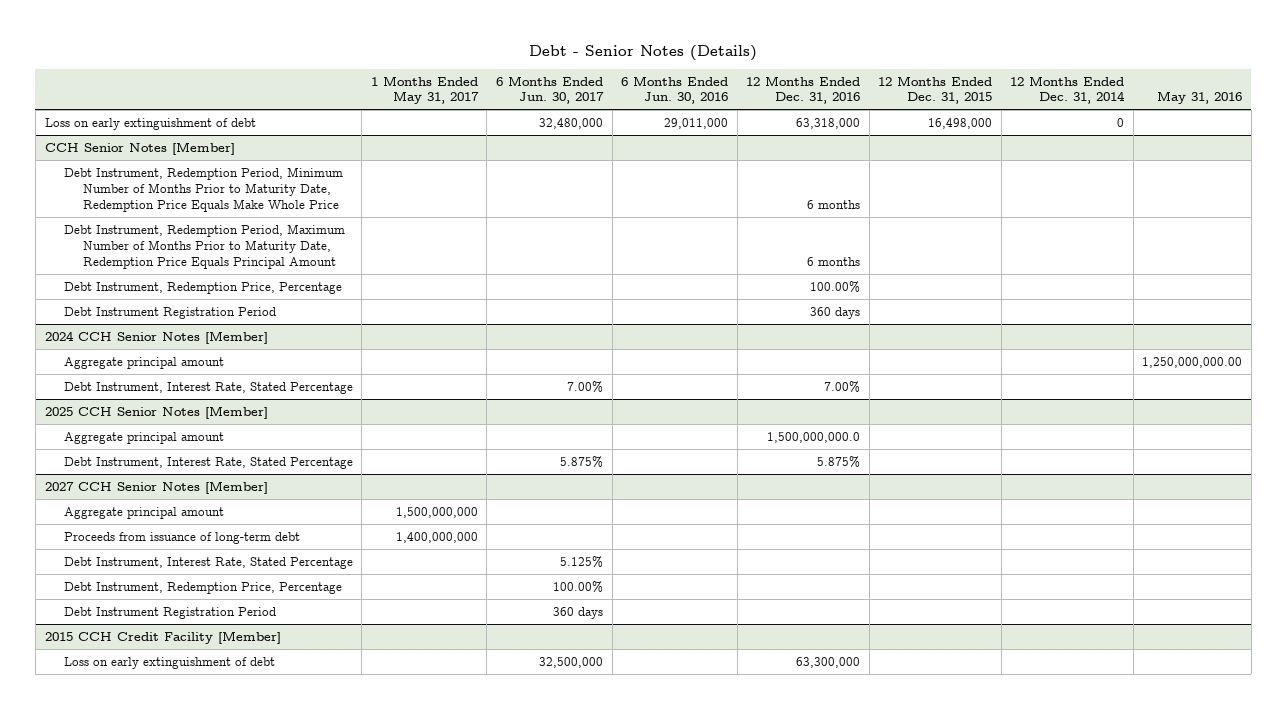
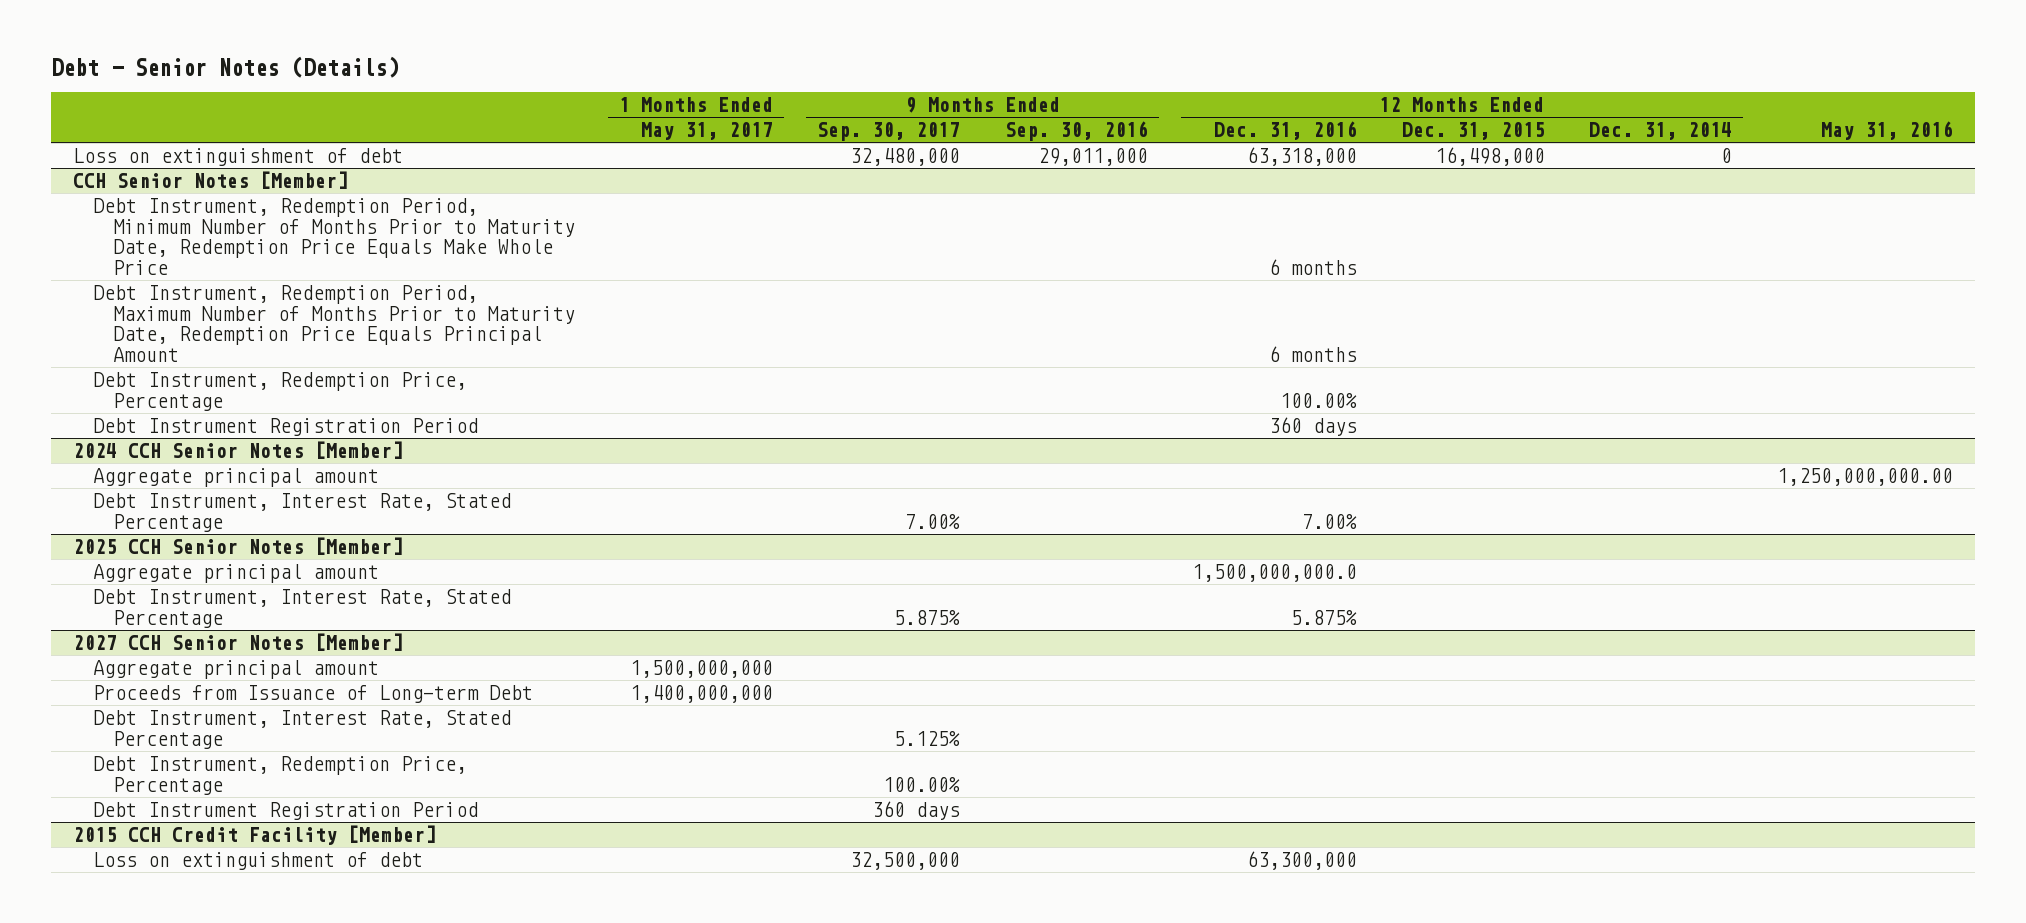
- | 1 Months Ended May 31, 2017 | 6 Months Ended Jun. 30, 2017 | 6 Months Ended Jun. 30, 2016 | 12 Months Ended Dec. 31, 2016 | 12 Months Ended Dec. 31, 2015 | 12 Months Ended Dec. 31, 2014 | May 31, 2016
+ | 1 Months Ended May 31, 2017 | 9 Months Ended Sep. 30, 2017 | 9 Months Ended Sep. 30, 2016 | 12 Months Ended Dec. 31, 2016 | 12 Months Ended Dec. 31, 2015 | 12 Months Ended Dec. 31, 2014 | May 31, 2016
- Loss on early extinguishment of debt | | 32,480,000 | 29,011,000 | 63,318,000 | 16,498,000 | 0 |
+ Loss on extinguishment of debt | | 32,480,000 | 29,011,000 | 63,318,000 | 16,498,000 | 0 |
@ 2027 CCH Senior Notes [Member]
- Proceeds from issuance of long-term debt | 1,400,000,000 | | | | | |
+ Proceeds from Issuance of Long-term Debt | 1,400,000,000 | | | | | |
@ 2015 CCH Credit Facility [Member]
- Loss on early extinguishment of debt | | 32,500,000 | | 63,300,000 | | |
+ Loss on extinguishment of debt | | 32,500,000 | | 63,300,000 | | |

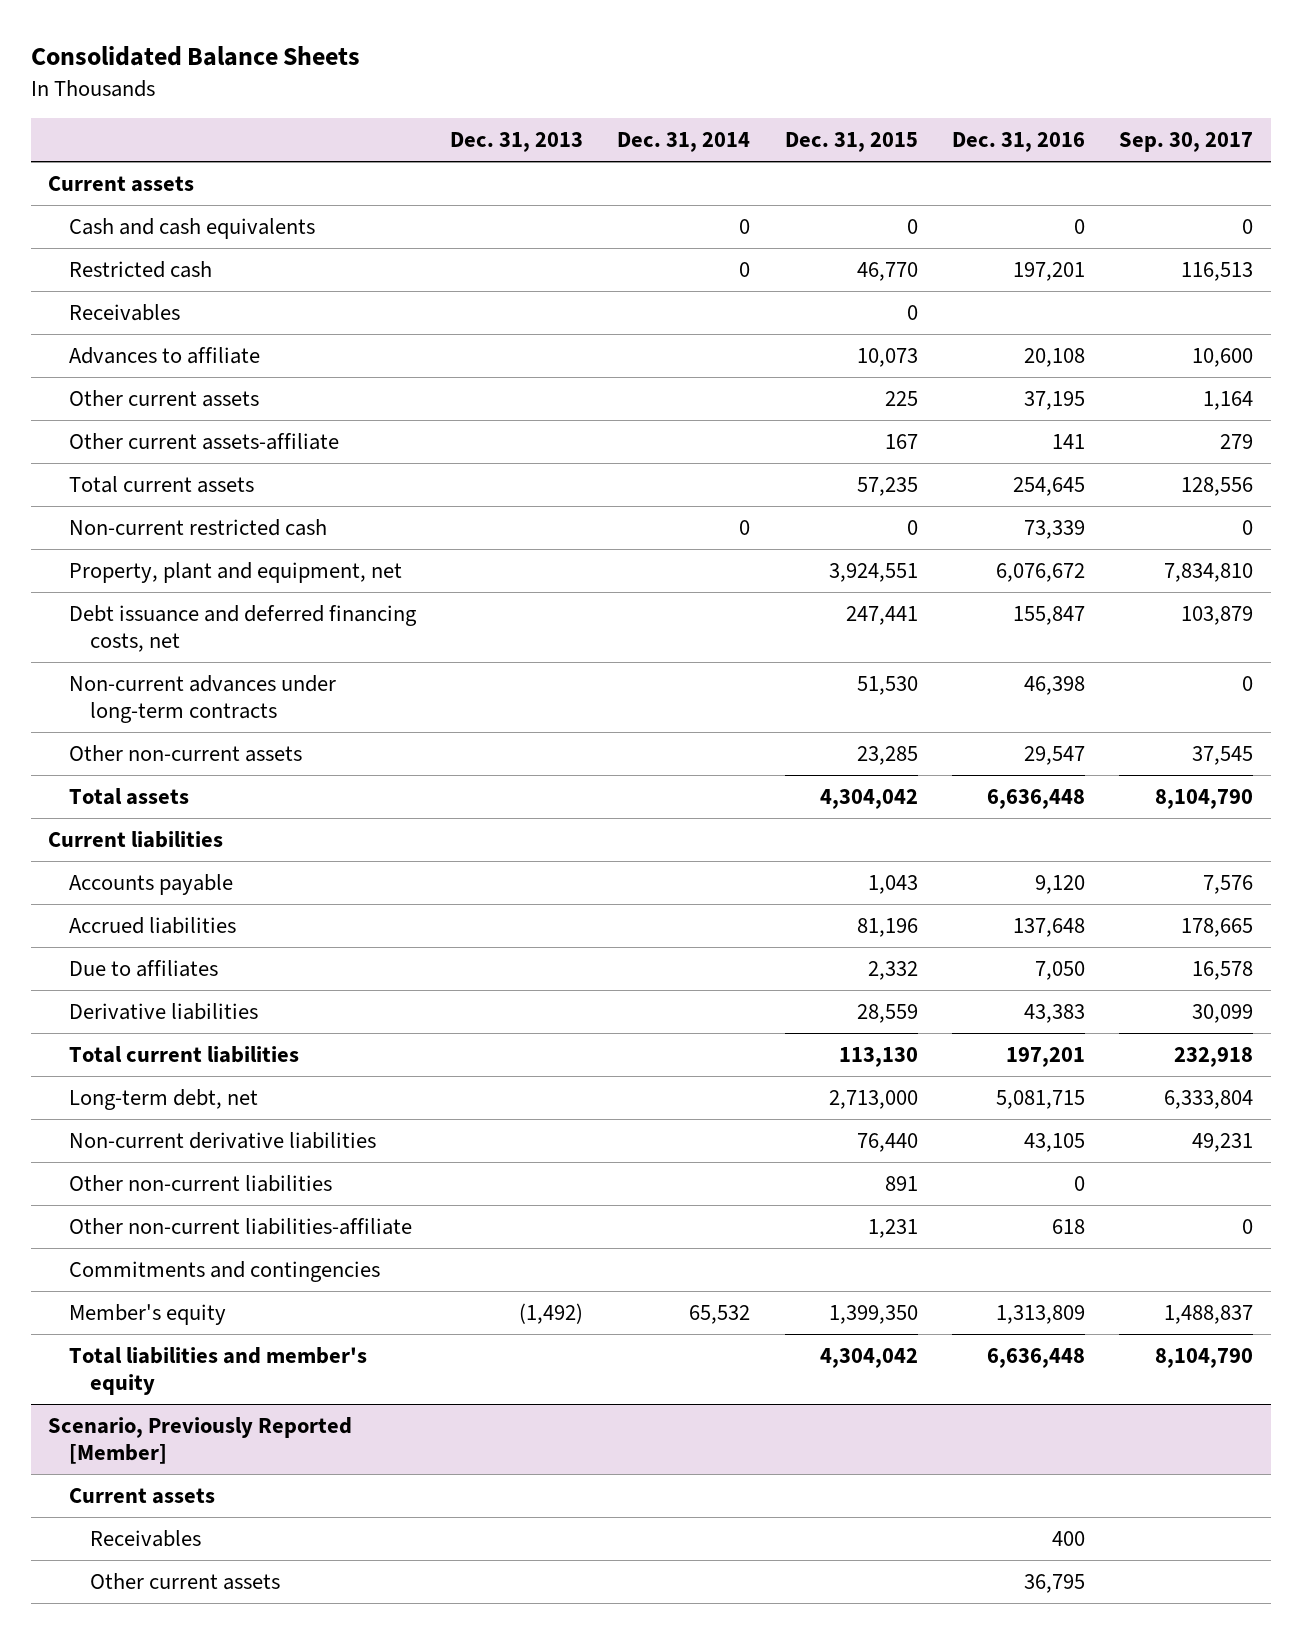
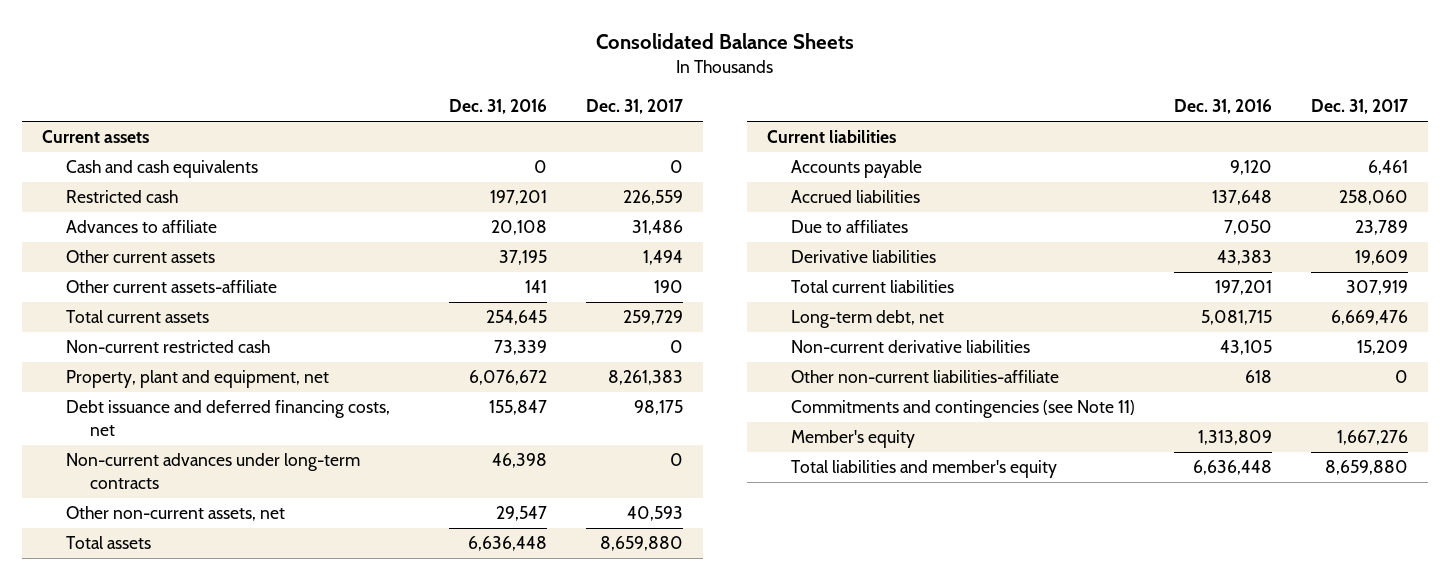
- | Dec. 31, 2013 | Dec. 31, 2014 | Dec. 31, 2015 | Dec. 31, 2016 | Sep. 30, 2017
+ | Dec. 31, 2016 | Dec. 31, 2017
- Receivables | | | 0 | |
- Other non-current assets | | | 23,285 | 29,547 | 37,545
+ Other non-current assets, net | 29,547 | 40,593
- Other non-current liabilities | | | 891 | 0 |
- Commitments and contingencies
+ Commitments and contingencies (see Note 11)
- Scenario, Previously Reported [Member]
- Current assets
- Receivables | | | | 400 |
- Other current assets | | | | 36,795 |

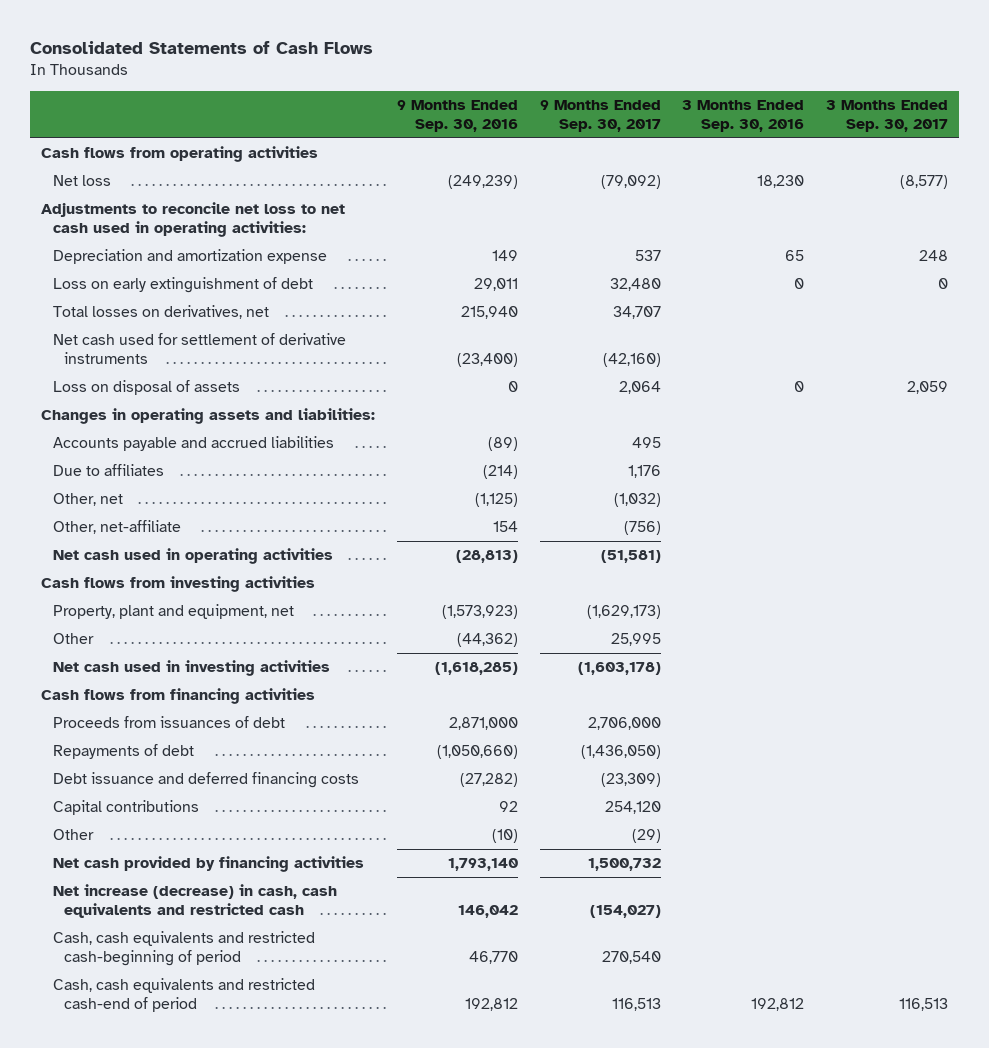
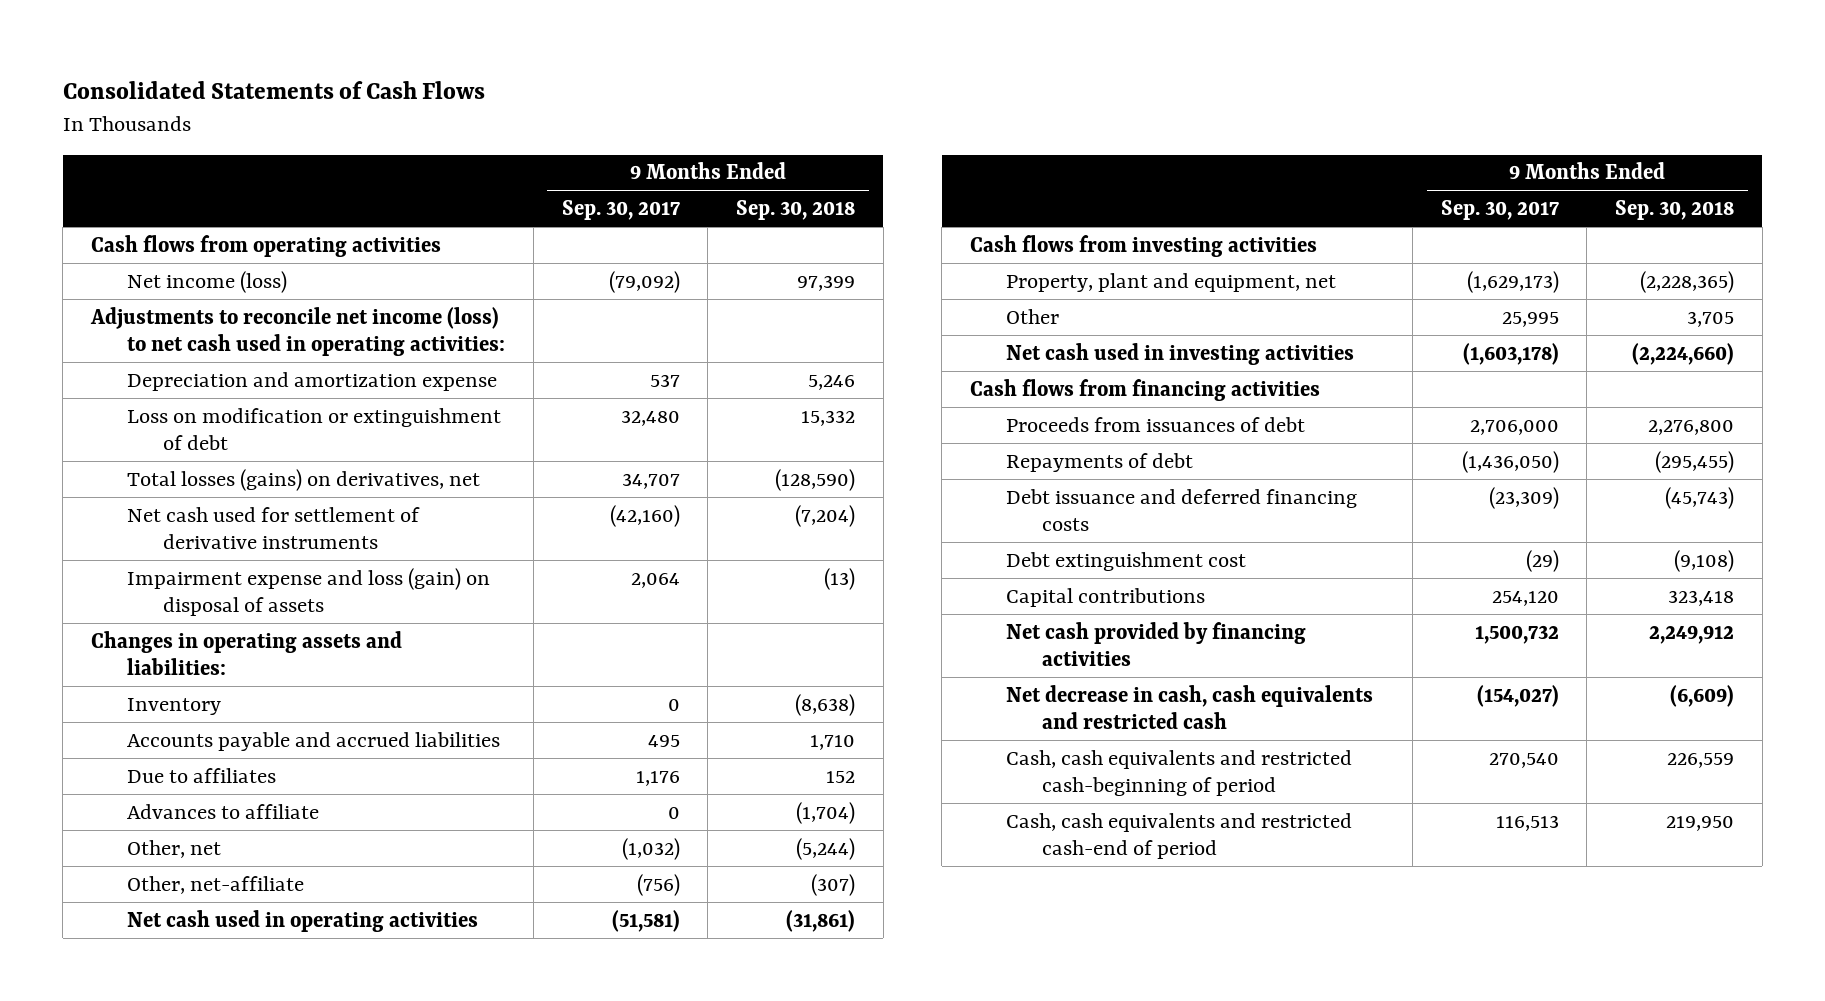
- | 9 Months Ended Sep. 30, 2016 | 9 Months Ended Sep. 30, 2017 | 3 Months Ended Sep. 30, 2016 | 3 Months Ended Sep. 30, 2017
+ | 9 Months Ended Sep. 30, 2017 | 9 Months Ended Sep. 30, 2018
- Net loss | (249,239) | (79,092) | 18,230 | (8,577)
- Adjustments to reconcile net loss to net cash used in operating activities:
+ Net income (loss) | (79,092) | 97,399
+ Adjustments to reconcile net income (loss) to net cash used in operating activities:
- Loss on early extinguishment of debt | 29,011 | 32,480 | 0 | 0
- Total losses on derivatives, net | 215,940 | 34,707 | |
+ Loss on modification or extinguishment of debt | 32,480 | 15,332
+ Total losses (gains) on derivatives, net | 34,707 | (128,590)
- Loss on disposal of assets | 0 | 2,064 | 0 | 2,059
+ Impairment expense and loss (gain) on disposal of assets | 2,064 | (13)
+ Inventory | 0 | (8,638)
+ Advances to affiliate | 0 | (1,704)
+ Debt extinguishment cost | (29) | (9,108)
- Other | (10) | (29) | |
- Net increase (decrease) in cash, cash equivalents and restricted cash | 146,042 | (154,027) | |
+ Net decrease in cash, cash equivalents and restricted cash | (154,027) | (6,609)

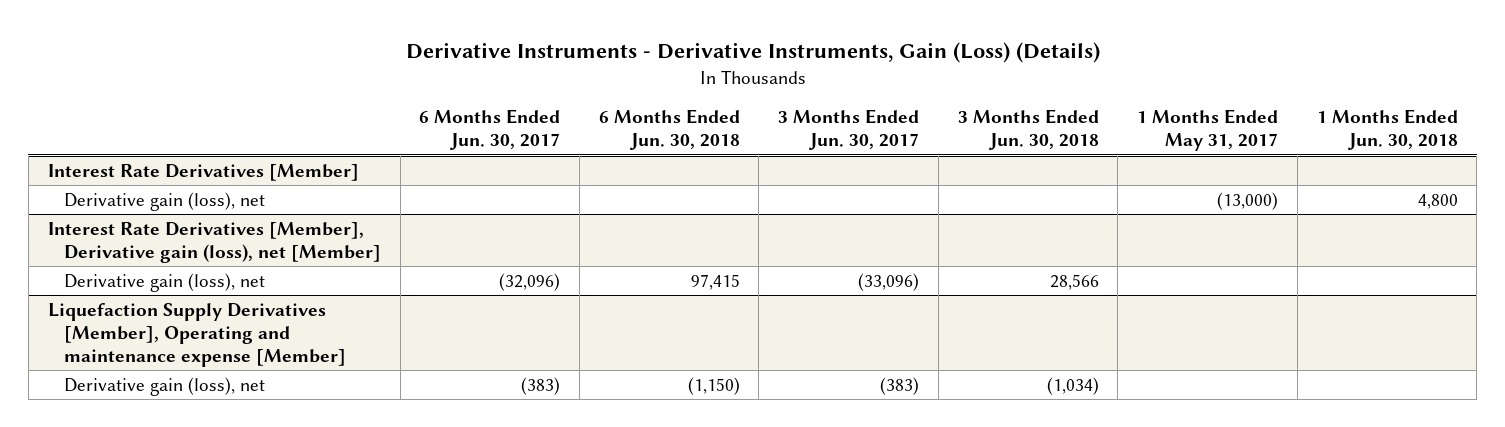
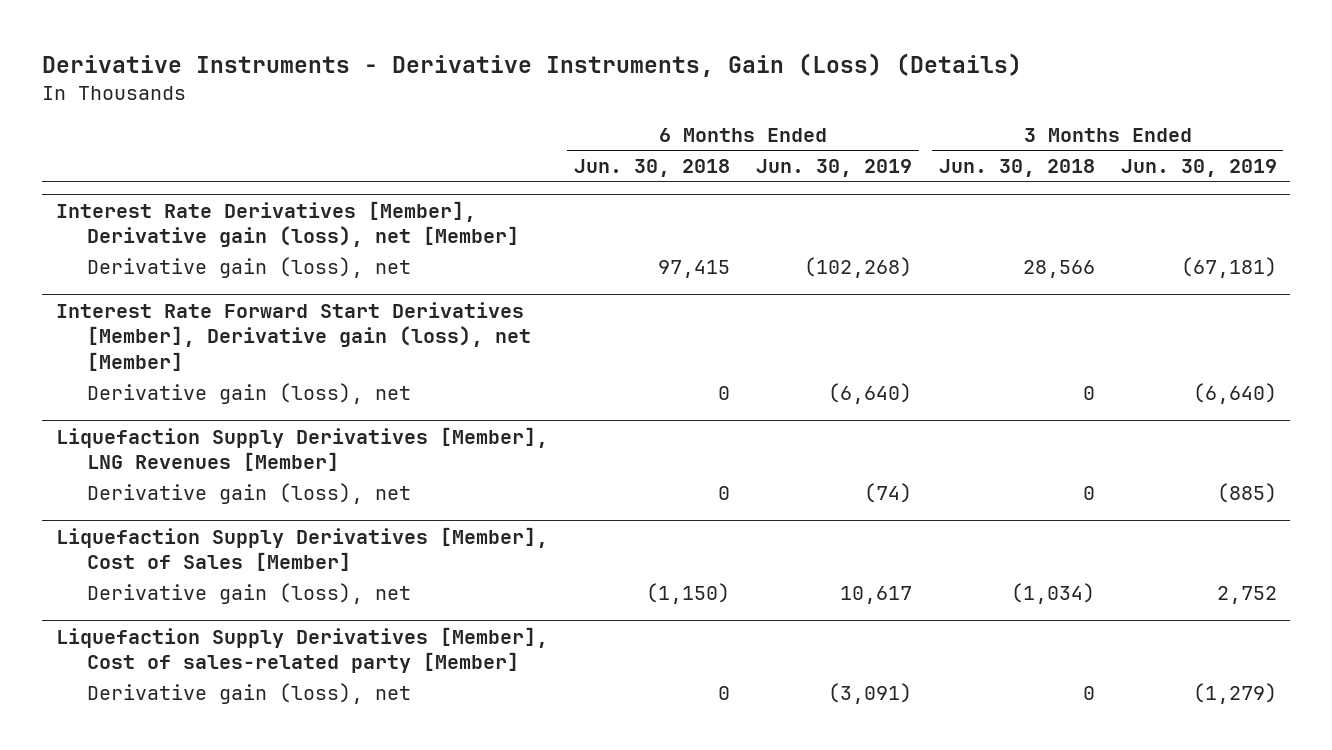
- | 6 Months Ended Jun. 30, 2017 | 6 Months Ended Jun. 30, 2018 | 3 Months Ended Jun. 30, 2017 | 3 Months Ended Jun. 30, 2018 | 1 Months Ended May 31, 2017 | 1 Months Ended Jun. 30, 2018
+ | 6 Months Ended Jun. 30, 2018 | 6 Months Ended Jun. 30, 2019 | 3 Months Ended Jun. 30, 2018 | 3 Months Ended Jun. 30, 2019
- Interest Rate Derivatives [Member]
- Derivative gain (loss), net | | | | | (13,000) | 4,800
- Liquefaction Supply Derivatives [Member], Operating and maintenance expense [Member]
+ Interest Rate Forward Start Derivatives [Member], Derivative gain (loss), net [Member]
+ Derivative gain (loss), net | 0 | (6,640) | 0 | (6,640)
+ Liquefaction Supply Derivatives [Member], LNG Revenues [Member]
+ Derivative gain (loss), net | 0 | (74) | 0 | (885)
+ Liquefaction Supply Derivatives [Member], Cost of Sales [Member]
+ Liquefaction Supply Derivatives [Member], Cost of sales-related party [Member]
+ Derivative gain (loss), net | 0 | (3,091) | 0 | (1,279)

